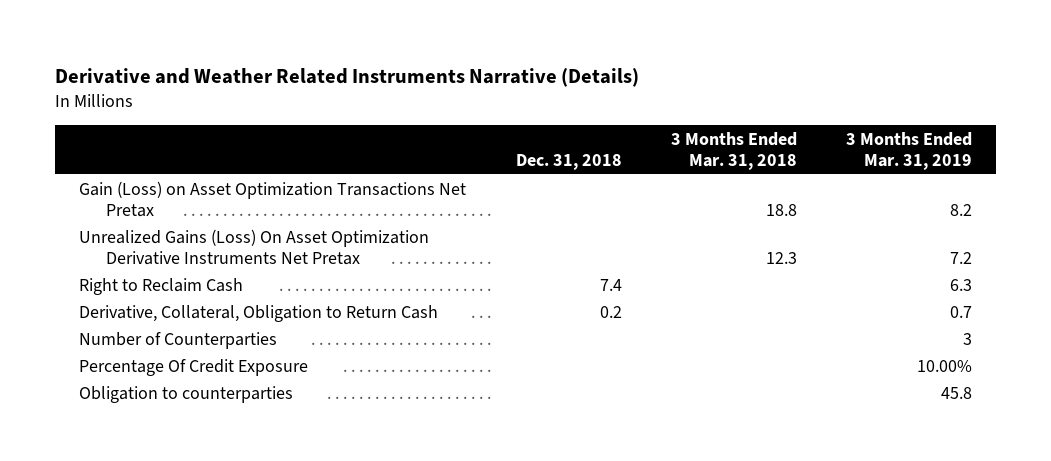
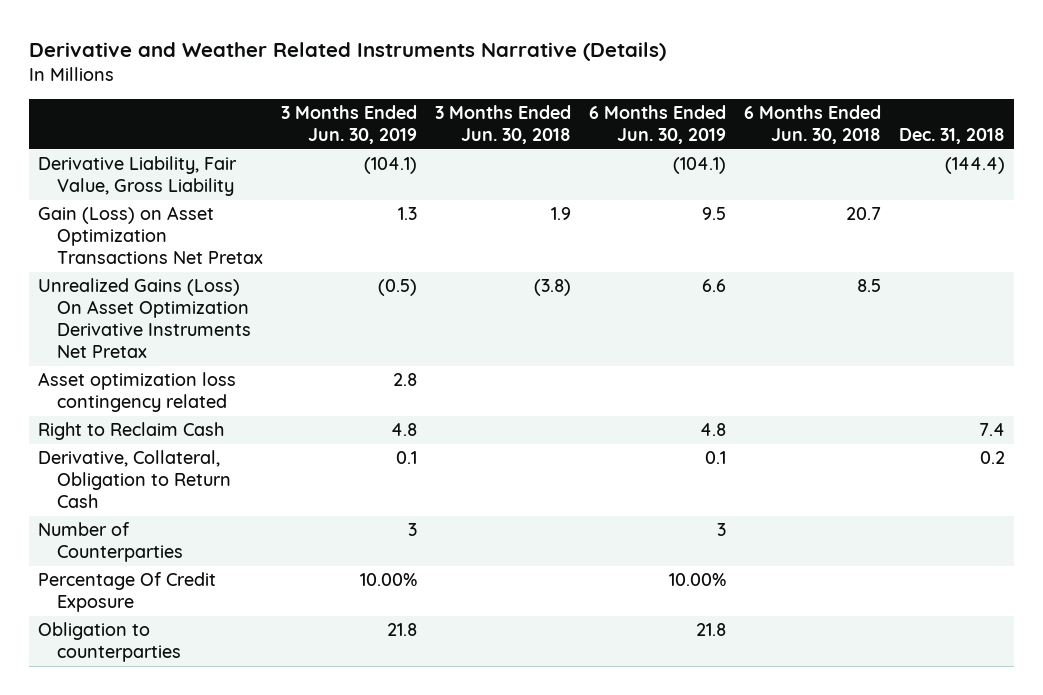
- | Dec. 31, 2018 | 3 Months Ended Mar. 31, 2018 | 3 Months Ended Mar. 31, 2019
+ | 3 Months Ended Jun. 30, 2019 | 3 Months Ended Jun. 30, 2018 | 6 Months Ended Jun. 30, 2019 | 6 Months Ended Jun. 30, 2018 | Dec. 31, 2018
+ Derivative Liability, Fair Value, Gross Liability | (104.1) | | (104.1) | | (144.4)
+ Asset optimization loss contingency related | 2.8 | | | |

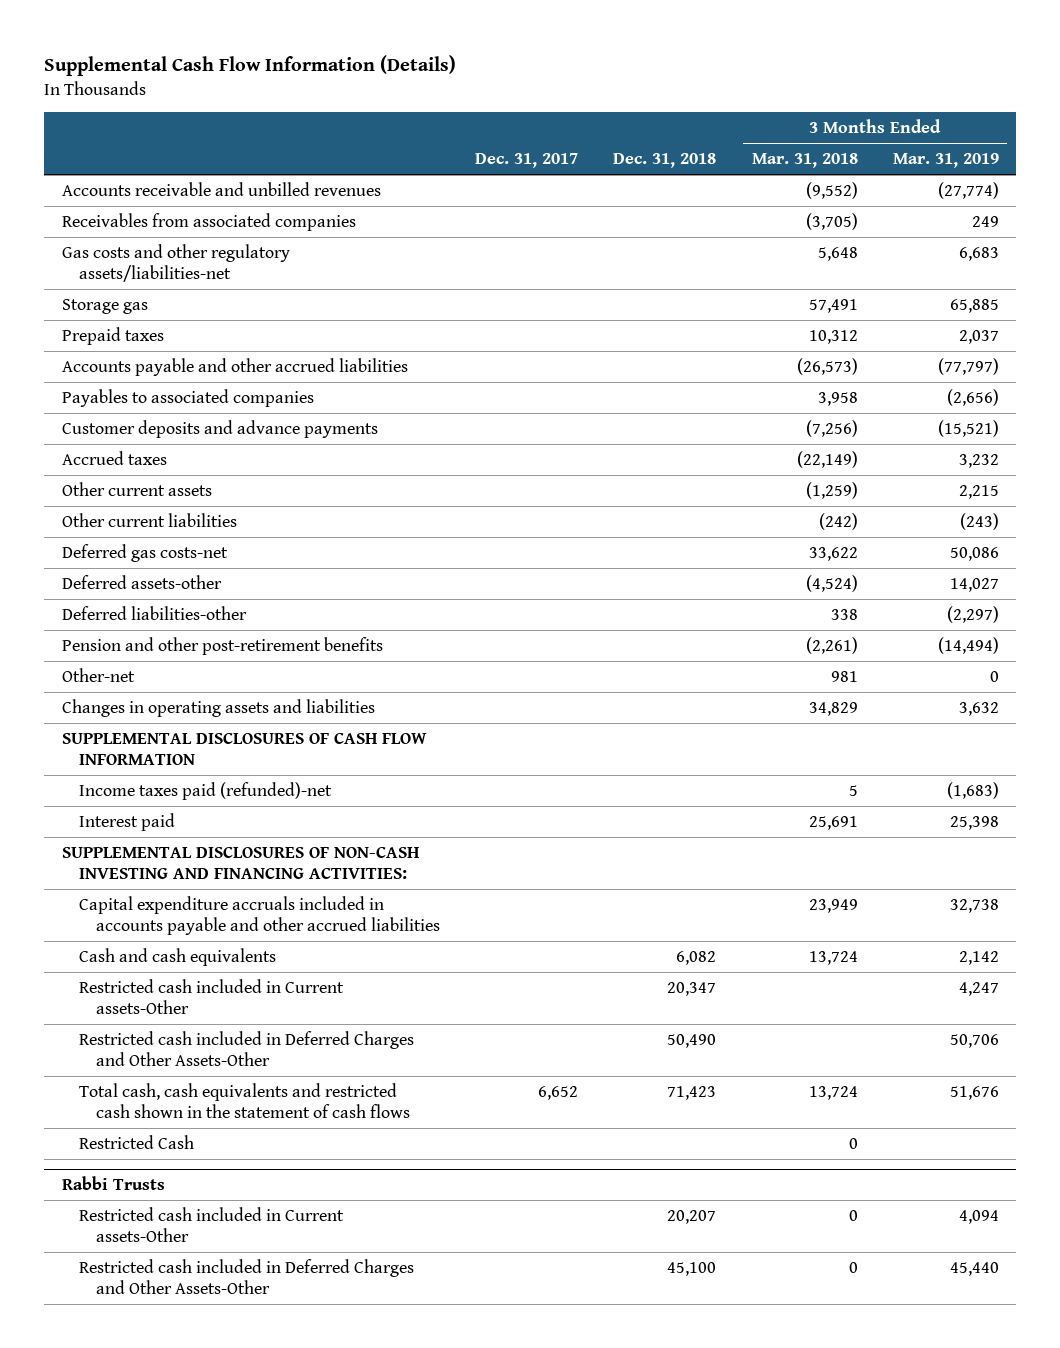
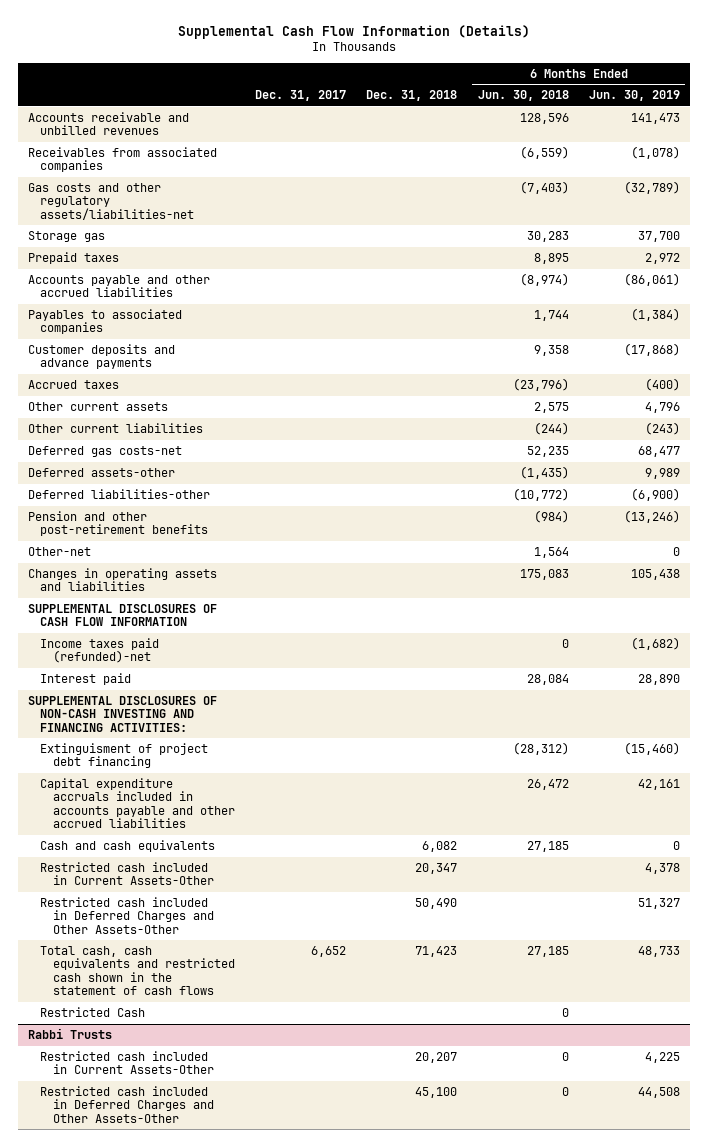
- | Dec. 31, 2017 | Dec. 31, 2018 | 3 Months Ended Mar. 31, 2018 | 3 Months Ended Mar. 31, 2019
+ | Dec. 31, 2017 | Dec. 31, 2018 | 6 Months Ended Jun. 30, 2018 | 6 Months Ended Jun. 30, 2019
+ Extinguisment of project debt financing | | | (28,312) | (15,460)
- Restricted cash included in Current assets-Other | | 20,347 | | 4,247
+ Restricted cash included in Current Assets-Other | | 20,347 | | 4,378
@ Rabbi Trusts
- Restricted cash included in Current assets-Other | | 20,207 | 0 | 4,094
+ Restricted cash included in Current Assets-Other | | 20,207 | 0 | 4,225

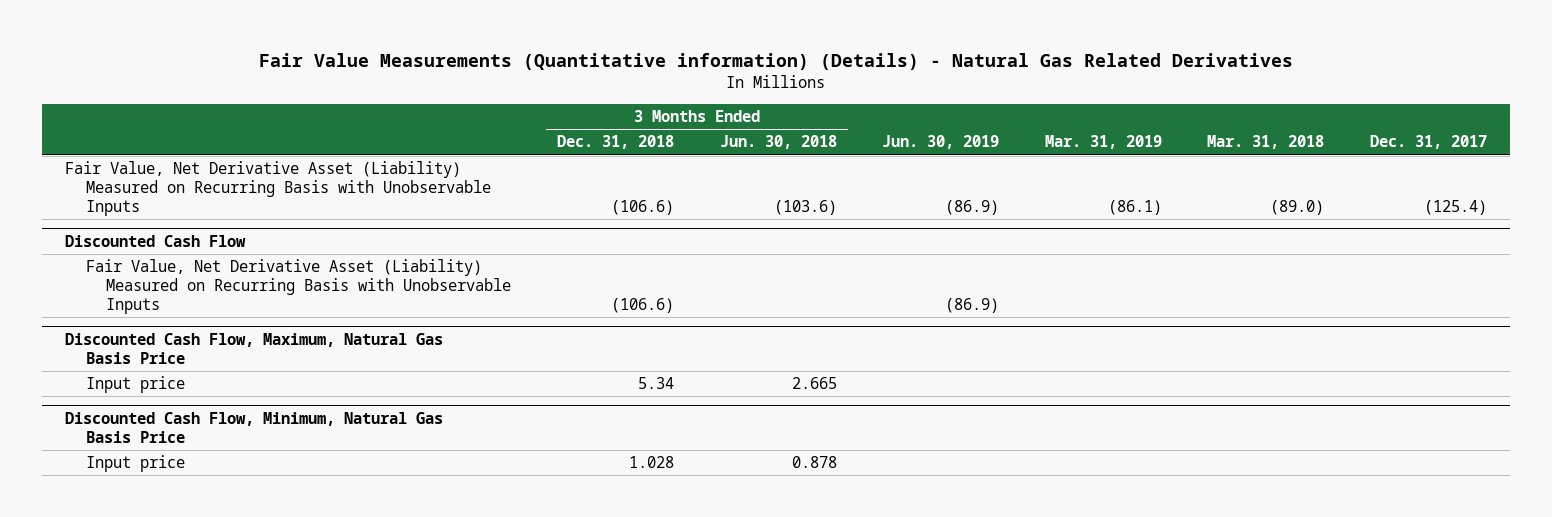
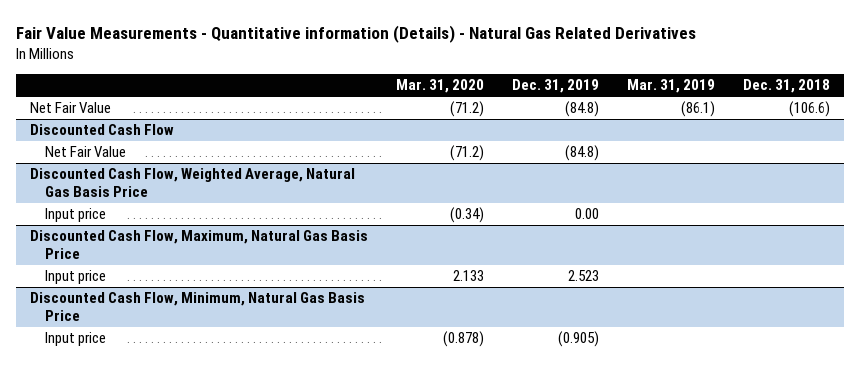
- Fair Value Measurements (Quantitative information) (Details) - Natural Gas Related Derivatives
+ Fair Value Measurements - Quantitative information (Details) - Natural Gas Related Derivatives
- | 3 Months Ended Dec. 31, 2018 | 3 Months Ended Jun. 30, 2018 | Jun. 30, 2019 | Mar. 31, 2019 | Mar. 31, 2018 | Dec. 31, 2017
+ | Mar. 31, 2020 | Dec. 31, 2019 | Mar. 31, 2019 | Dec. 31, 2018
- Fair Value, Net Derivative Asset (Liability) Measured on Recurring Basis with Unobservable Inputs | (106.6) | (103.6) | (86.9) | (86.1) | (89.0) | (125.4)
+ Net Fair Value | (71.2) | (84.8) | (86.1) | (106.6)
@ Discounted Cash Flow
- Fair Value, Net Derivative Asset (Liability) Measured on Recurring Basis with Unobservable Inputs | (106.6) | | (86.9) | | |
+ Net Fair Value | (71.2) | (84.8) | |
+ Discounted Cash Flow, Weighted Average, Natural Gas Basis Price
+ Input price | (0.34) | 0.00 | |

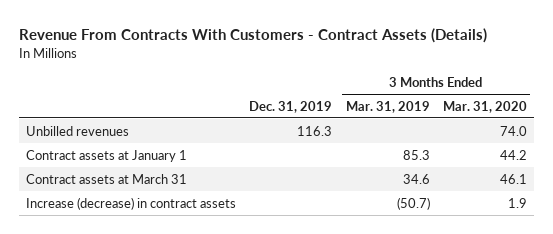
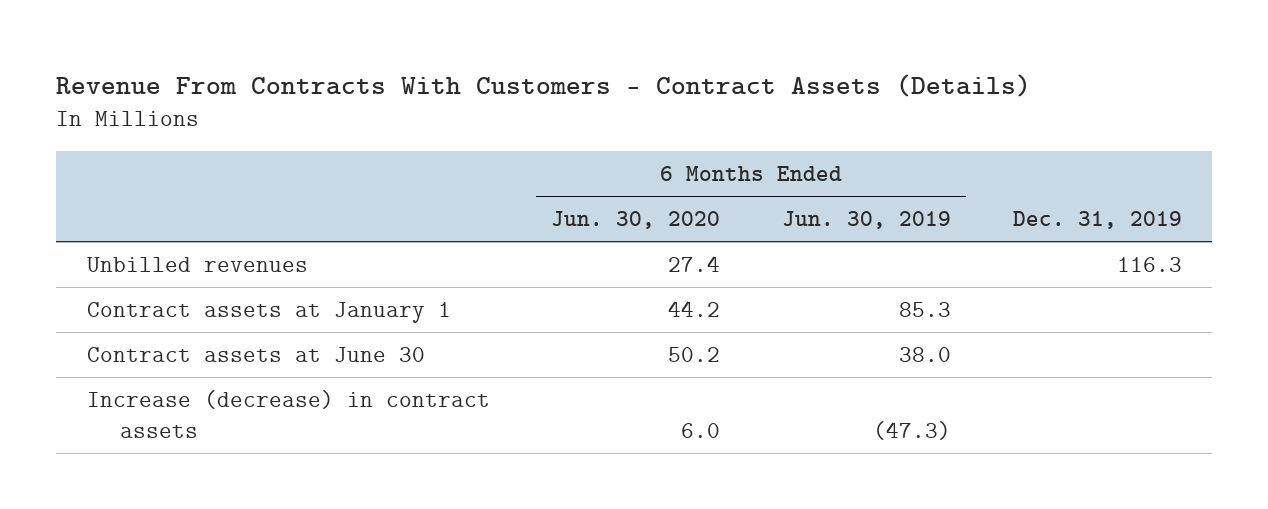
- | Dec. 31, 2019 | 3 Months Ended Mar. 31, 2019 | 3 Months Ended Mar. 31, 2020
+ | 6 Months Ended Jun. 30, 2020 | 6 Months Ended Jun. 30, 2019 | Dec. 31, 2019
- Contract assets at March 31 | | 34.6 | 46.1
+ Contract assets at June 30 | 50.2 | 38.0 |

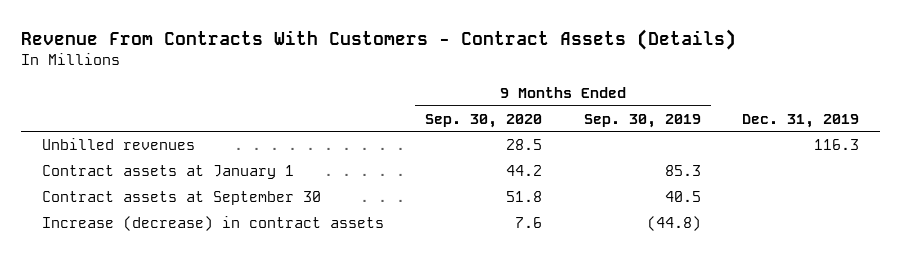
- | 6 Months Ended Jun. 30, 2020 | 6 Months Ended Jun. 30, 2019 | Dec. 31, 2019
+ | 9 Months Ended Sep. 30, 2020 | 9 Months Ended Sep. 30, 2019 | Dec. 31, 2019
- Contract assets at June 30 | 50.2 | 38.0 |
+ Contract assets at September 30 | 51.8 | 40.5 |

